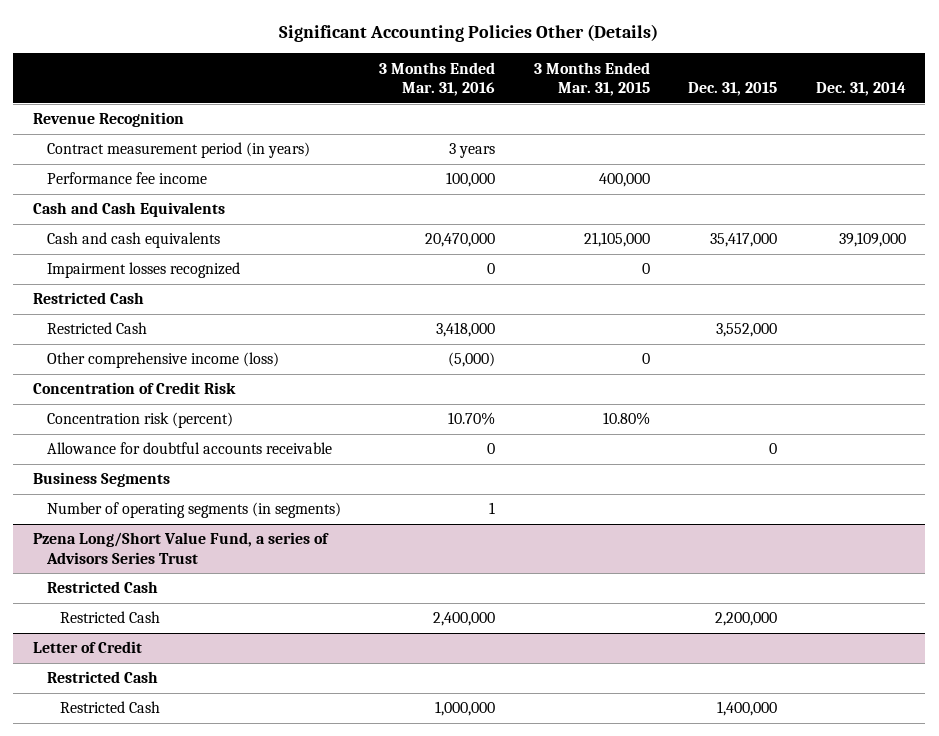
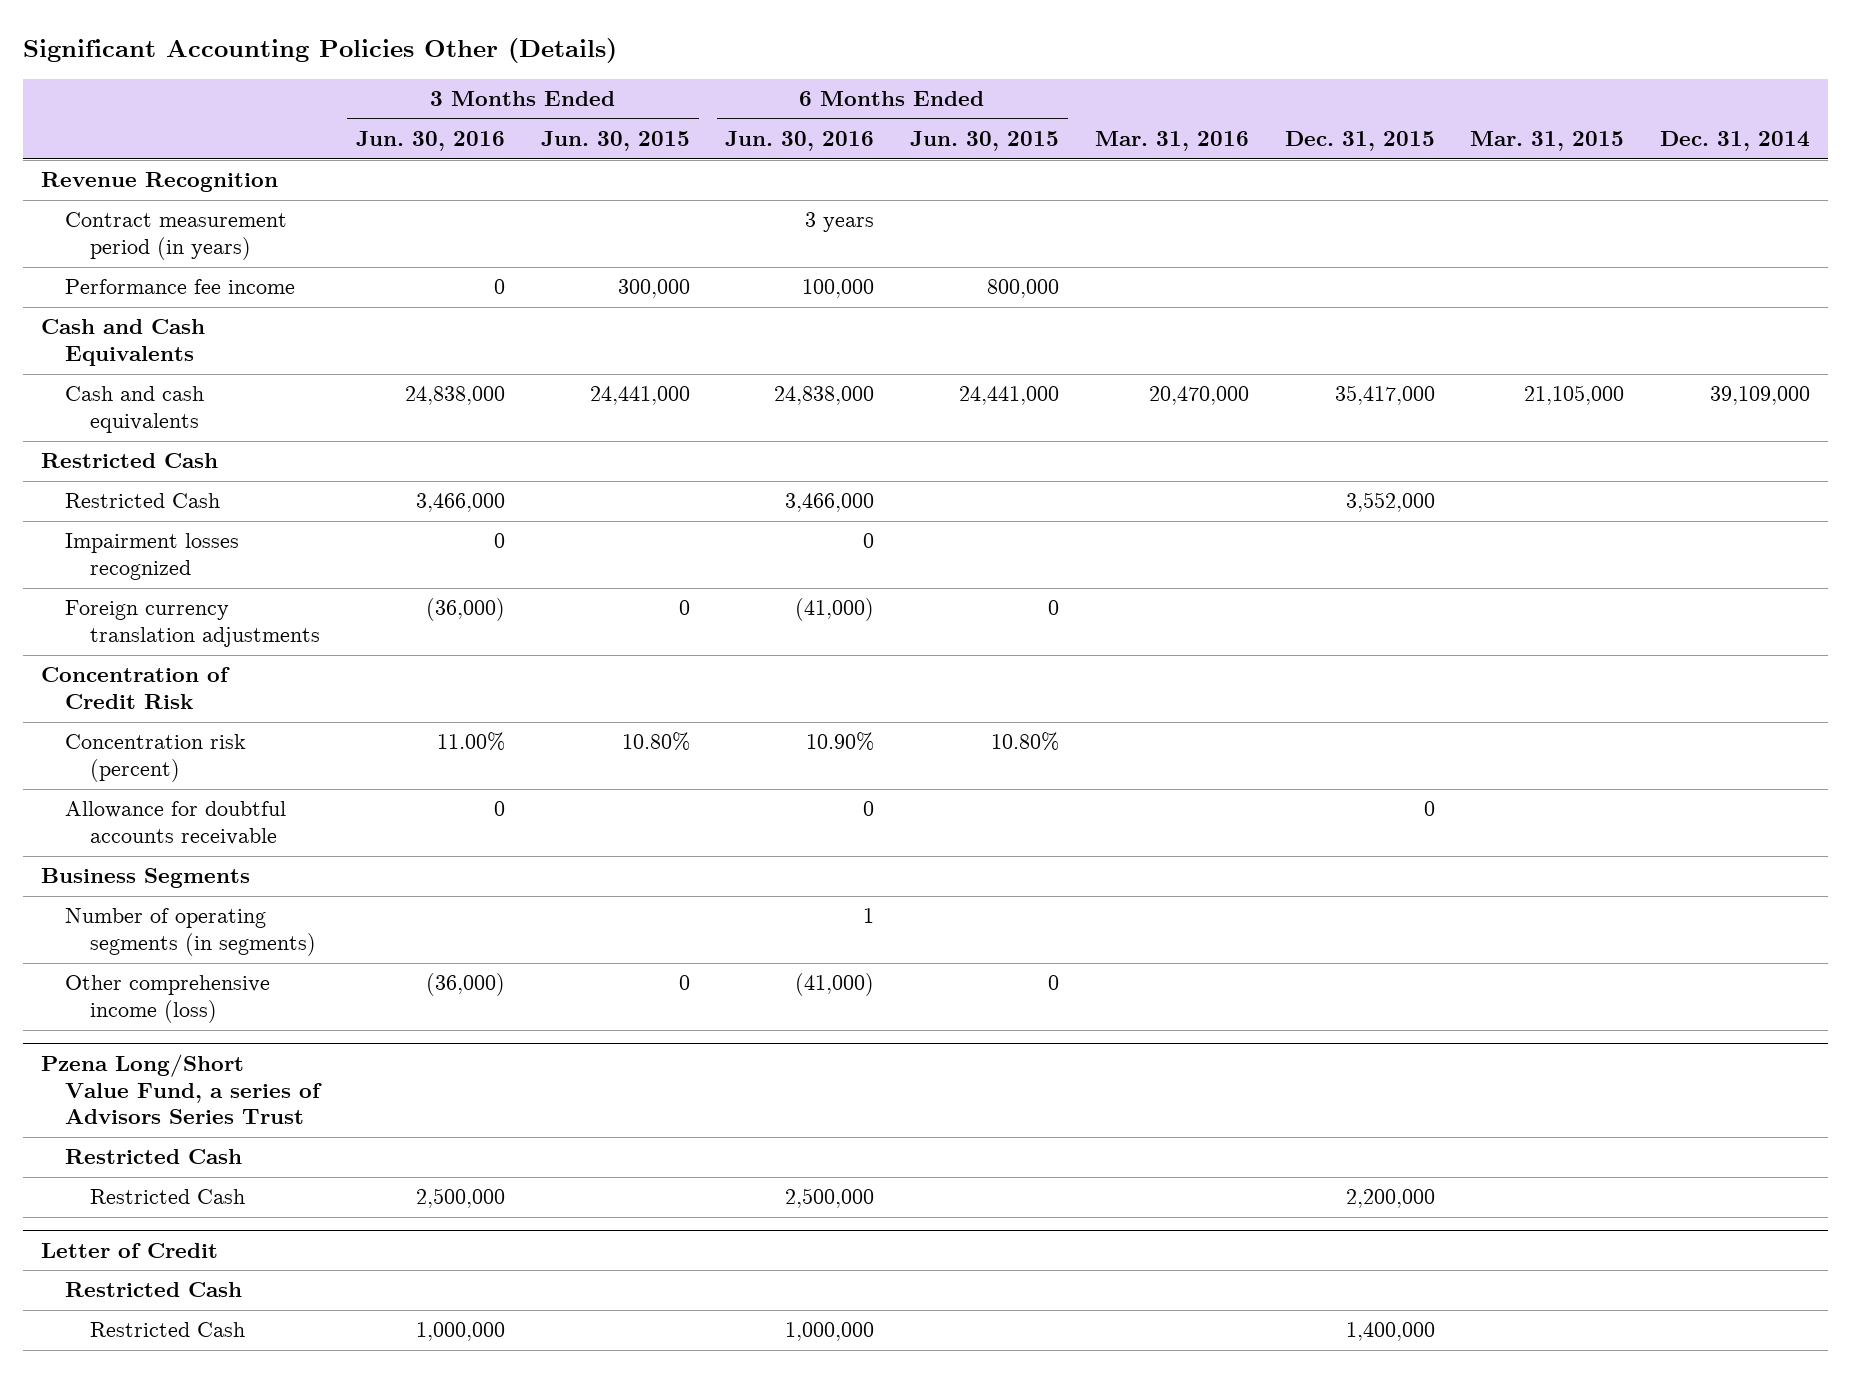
- | 3 Months Ended Mar. 31, 2016 | 3 Months Ended Mar. 31, 2015 | Dec. 31, 2015 | Dec. 31, 2014
+ | 3 Months Ended Jun. 30, 2016 | 3 Months Ended Jun. 30, 2015 | 6 Months Ended Jun. 30, 2016 | 6 Months Ended Jun. 30, 2015 | Mar. 31, 2016 | Dec. 31, 2015 | Mar. 31, 2015 | Dec. 31, 2014
moved down: Impairment losses recognized | 0 | | 0 | | | | |
+ Foreign currency translation adjustments | (36,000) | 0 | (41,000) | 0 | | | |
moved down: Other comprehensive income (loss) | (36,000) | 0 | (41,000) | 0 | | | |

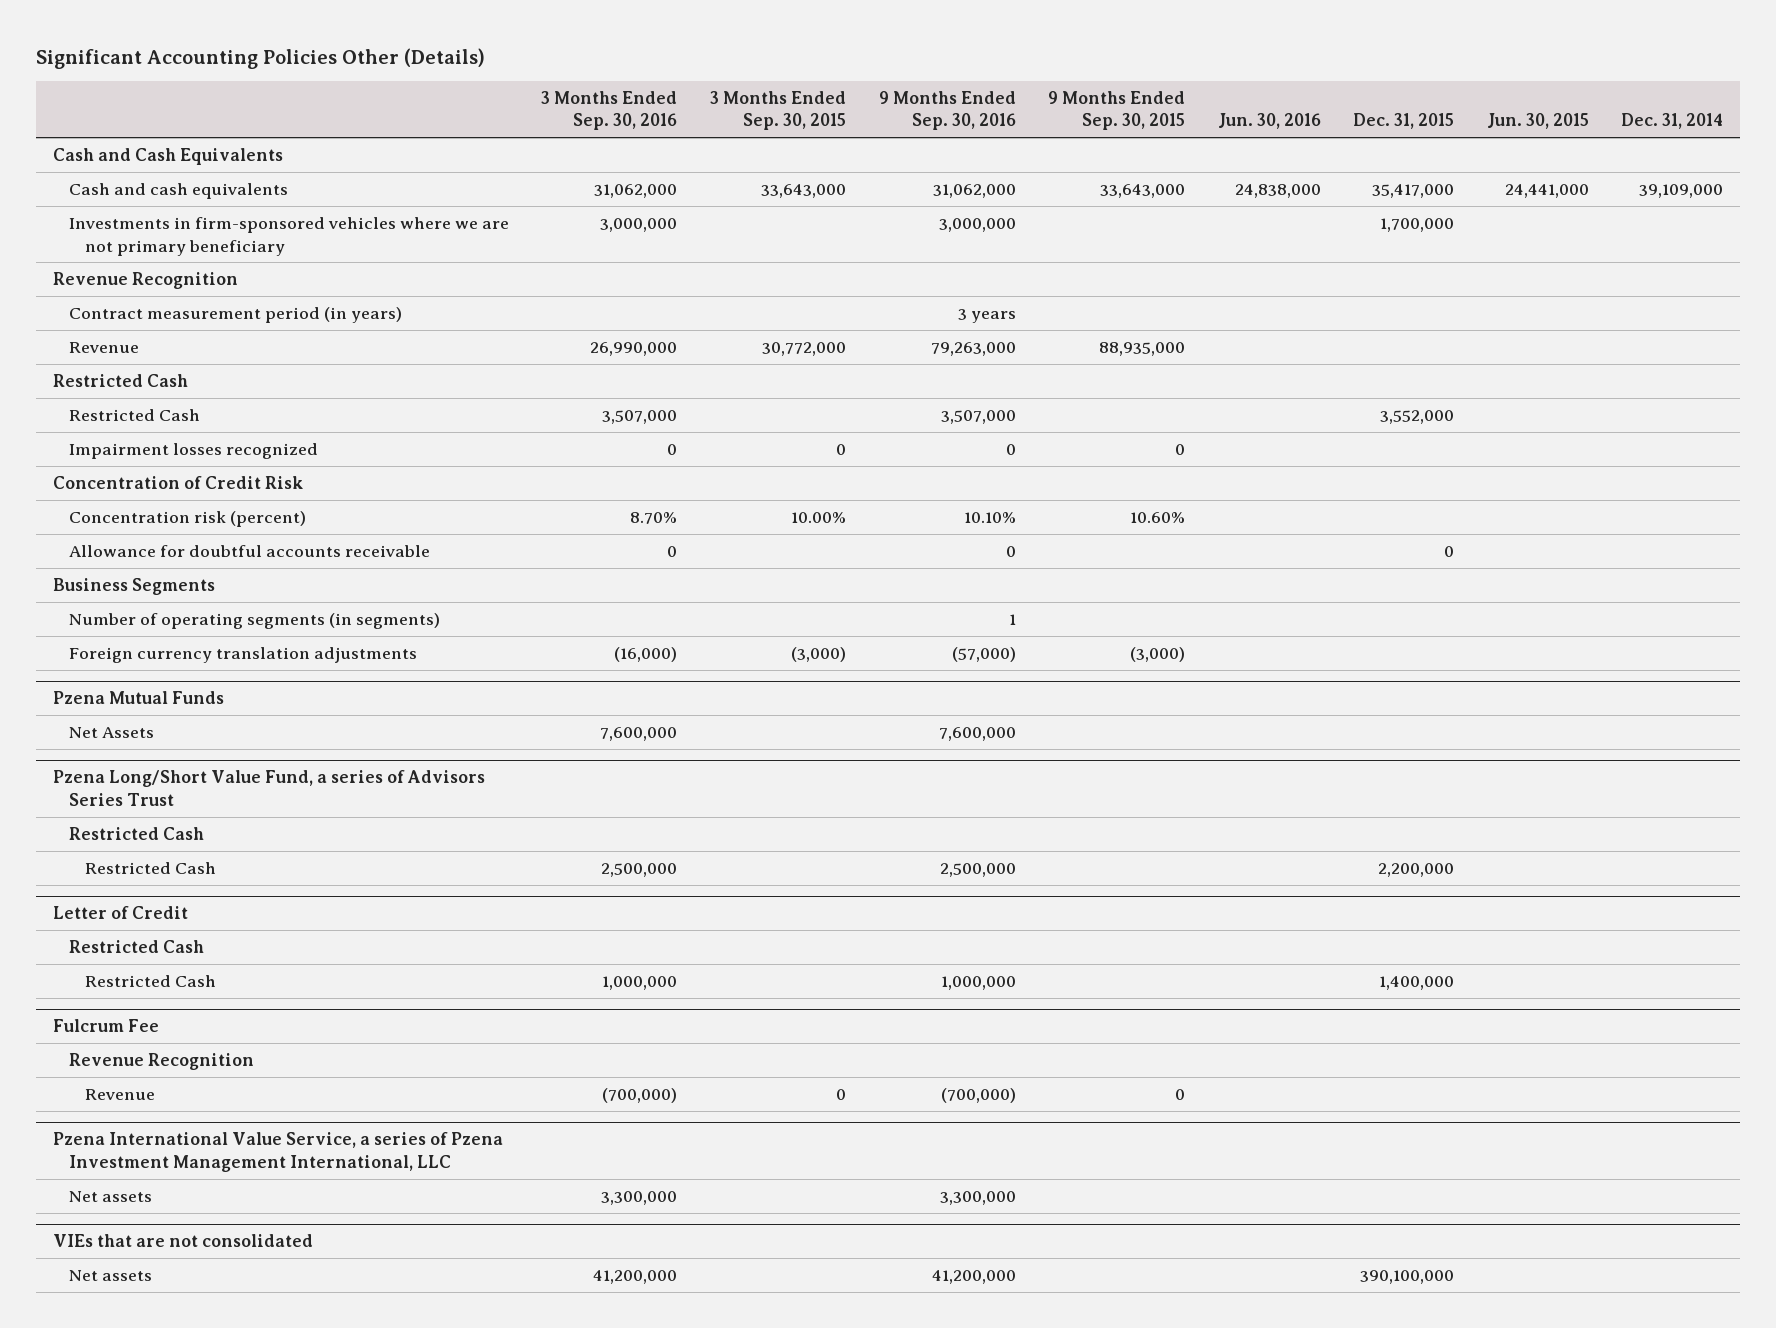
- | 3 Months Ended Jun. 30, 2016 | 3 Months Ended Jun. 30, 2015 | 6 Months Ended Jun. 30, 2016 | 6 Months Ended Jun. 30, 2015 | Mar. 31, 2016 | Dec. 31, 2015 | Mar. 31, 2015 | Dec. 31, 2014
+ | 3 Months Ended Sep. 30, 2016 | 3 Months Ended Sep. 30, 2015 | 9 Months Ended Sep. 30, 2016 | 9 Months Ended Sep. 30, 2015 | Jun. 30, 2016 | Dec. 31, 2015 | Jun. 30, 2015 | Dec. 31, 2014
- Performance fee income | 0 | 300,000 | 100,000 | 800,000 | | | |
+ Investments in firm-sponsored vehicles where we are not primary beneficiary | 3,000,000 | | 3,000,000 | | | 1,700,000 | |
moved down: Revenue Recognition
moved down: Contract measurement period (in years) | | | 3 years | | | | |
+ Revenue | 26,990,000 | 30,772,000 | 79,263,000 | 88,935,000 | | | |
- Other comprehensive income (loss) | (36,000) | 0 | (41,000) | 0 | | | |
moved down: Foreign currency translation adjustments | (16,000) | (3,000) | (57,000) | (3,000) | | | |
+ Pzena Mutual Funds
+ Net Assets | 7,600,000 | | 7,600,000 | | | | |
+ Fulcrum Fee
+ Revenue Recognition
+ Revenue | (700,000) | 0 | (700,000) | 0 | | | |
+ Pzena International Value Service, a series of Pzena Investment Management International, LLC
+ Net assets | 3,300,000 | | 3,300,000 | | | | |
+ VIEs that are not consolidated
+ Net assets | 41,200,000 | | 41,200,000 | | | 390,100,000 | |

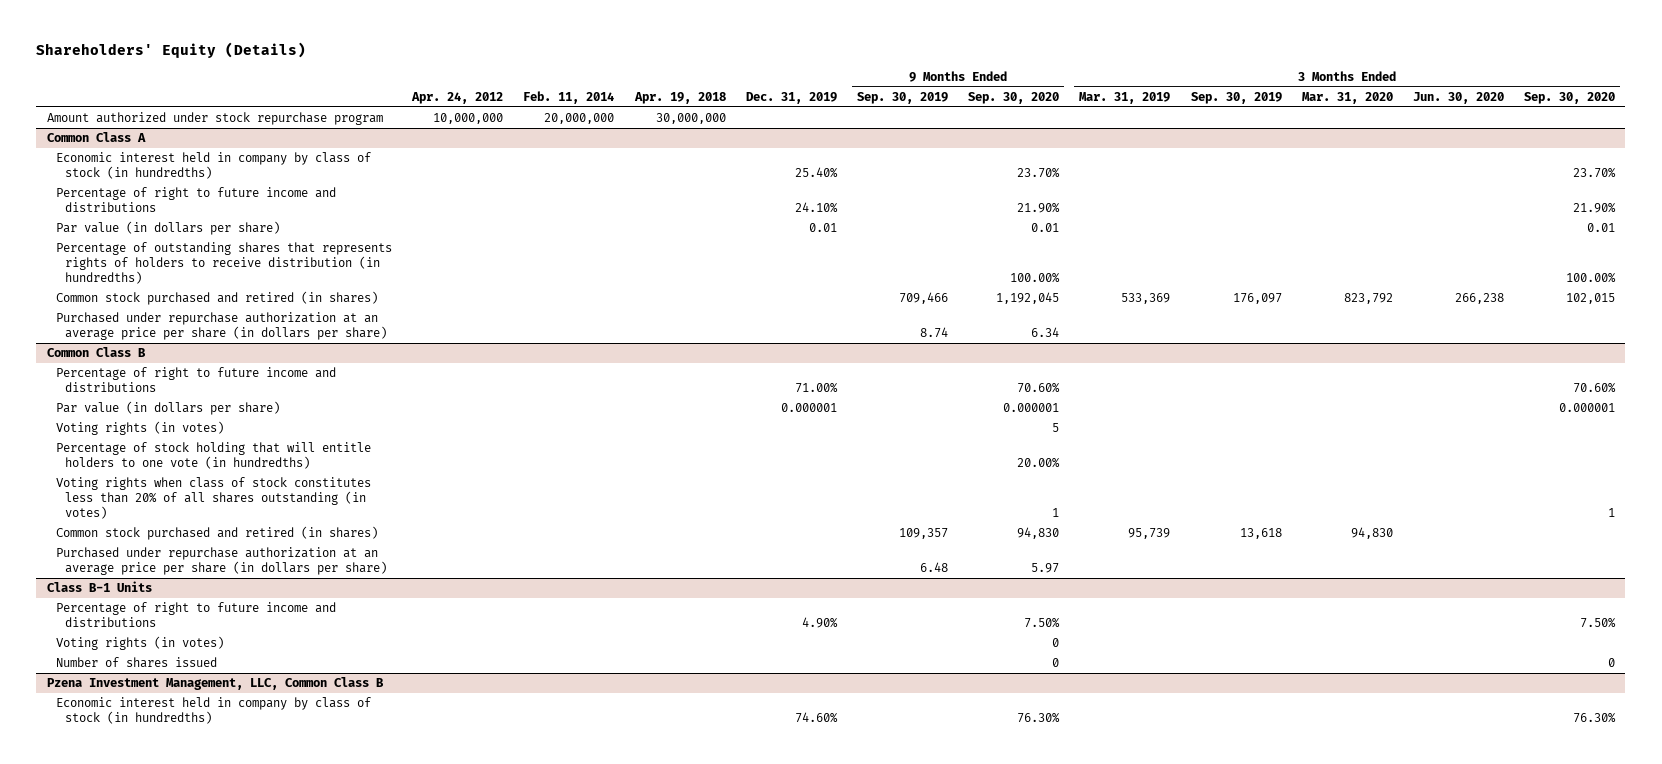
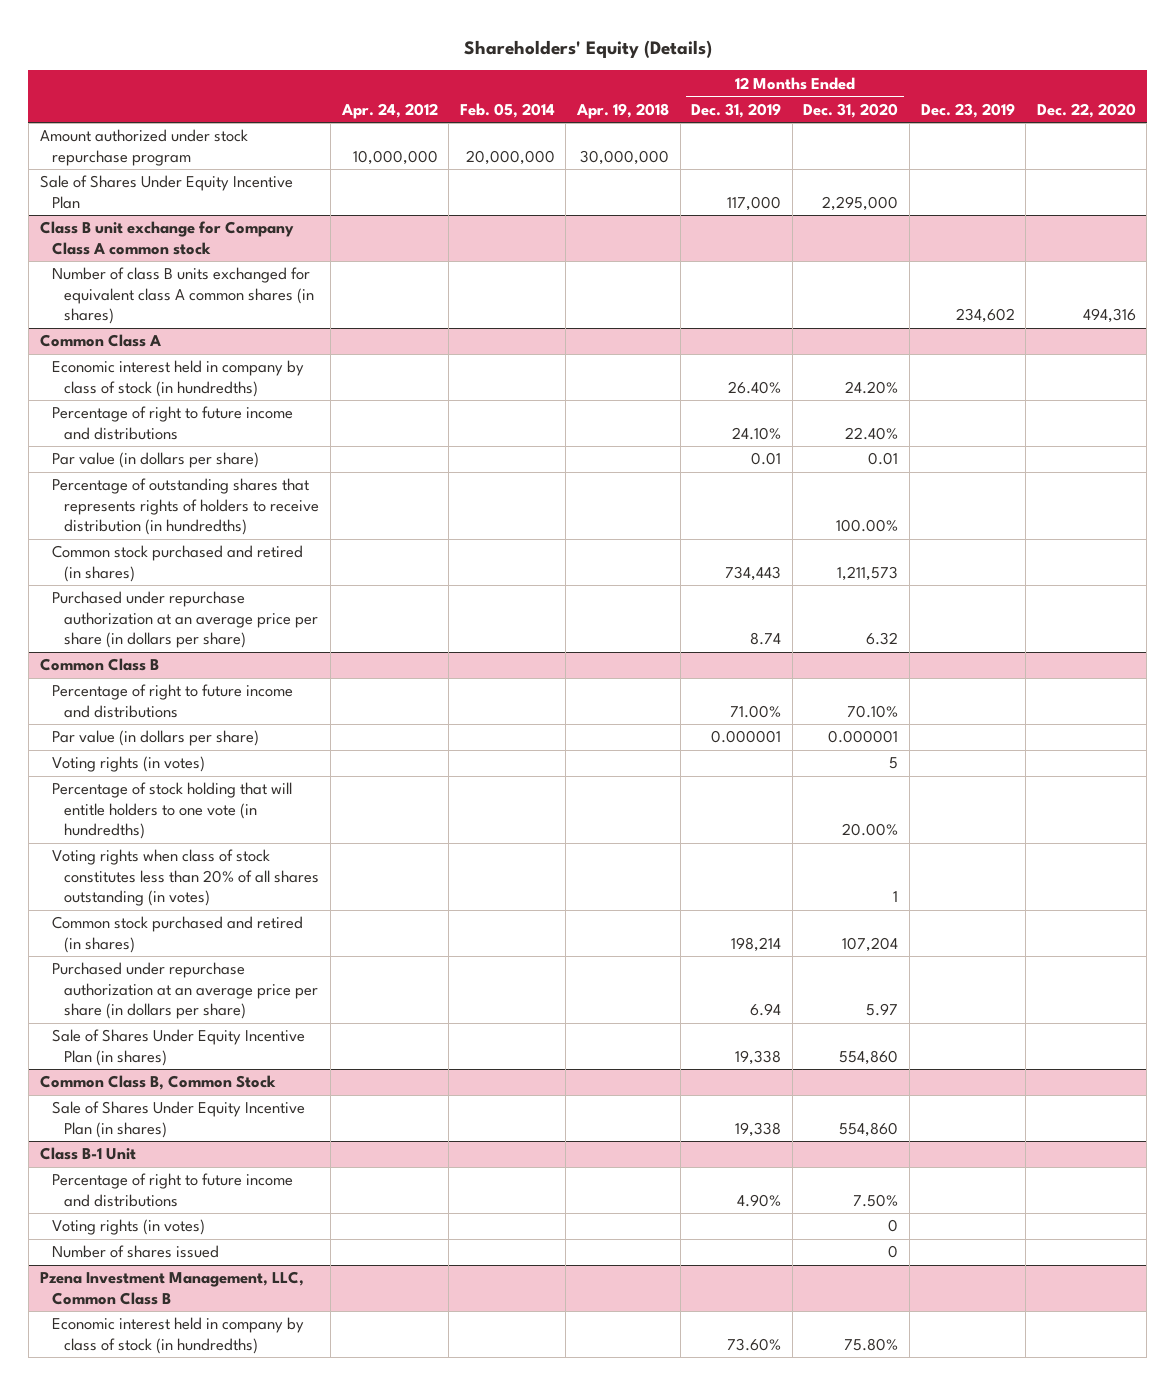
- | Apr. 24, 2012 | Feb. 11, 2014 | Apr. 19, 2018 | Dec. 31, 2019 | 9 Months Ended Sep. 30, 2019 | 9 Months Ended Sep. 30, 2020 | 3 Months Ended Mar. 31, 2019 | 3 Months Ended Sep. 30, 2019 | 3 Months Ended Mar. 31, 2020 | 3 Months Ended Jun. 30, 2020 | 3 Months Ended Sep. 30, 2020
+ | Apr. 24, 2012 | Feb. 05, 2014 | Apr. 19, 2018 | 12 Months Ended Dec. 31, 2019 | 12 Months Ended Dec. 31, 2020 | Dec. 23, 2019 | Dec. 22, 2020
+ Sale of Shares Under Equity Incentive Plan | | | | 117,000 | 2,295,000 | |
+ Class B unit exchange for Company Class A common stock
+ Number of class B units exchanged for equivalent class A common shares (in shares) | | | | | | 234,602 | 494,316
- Class B-1 Units
@ Common Class B
+ Sale of Shares Under Equity Incentive Plan (in shares) | | | | 19,338 | 554,860 | |
+ Common Class B, Common Stock
+ Sale of Shares Under Equity Incentive Plan (in shares) | | | | 19,338 | 554,860 | |
+ Class B-1 Unit

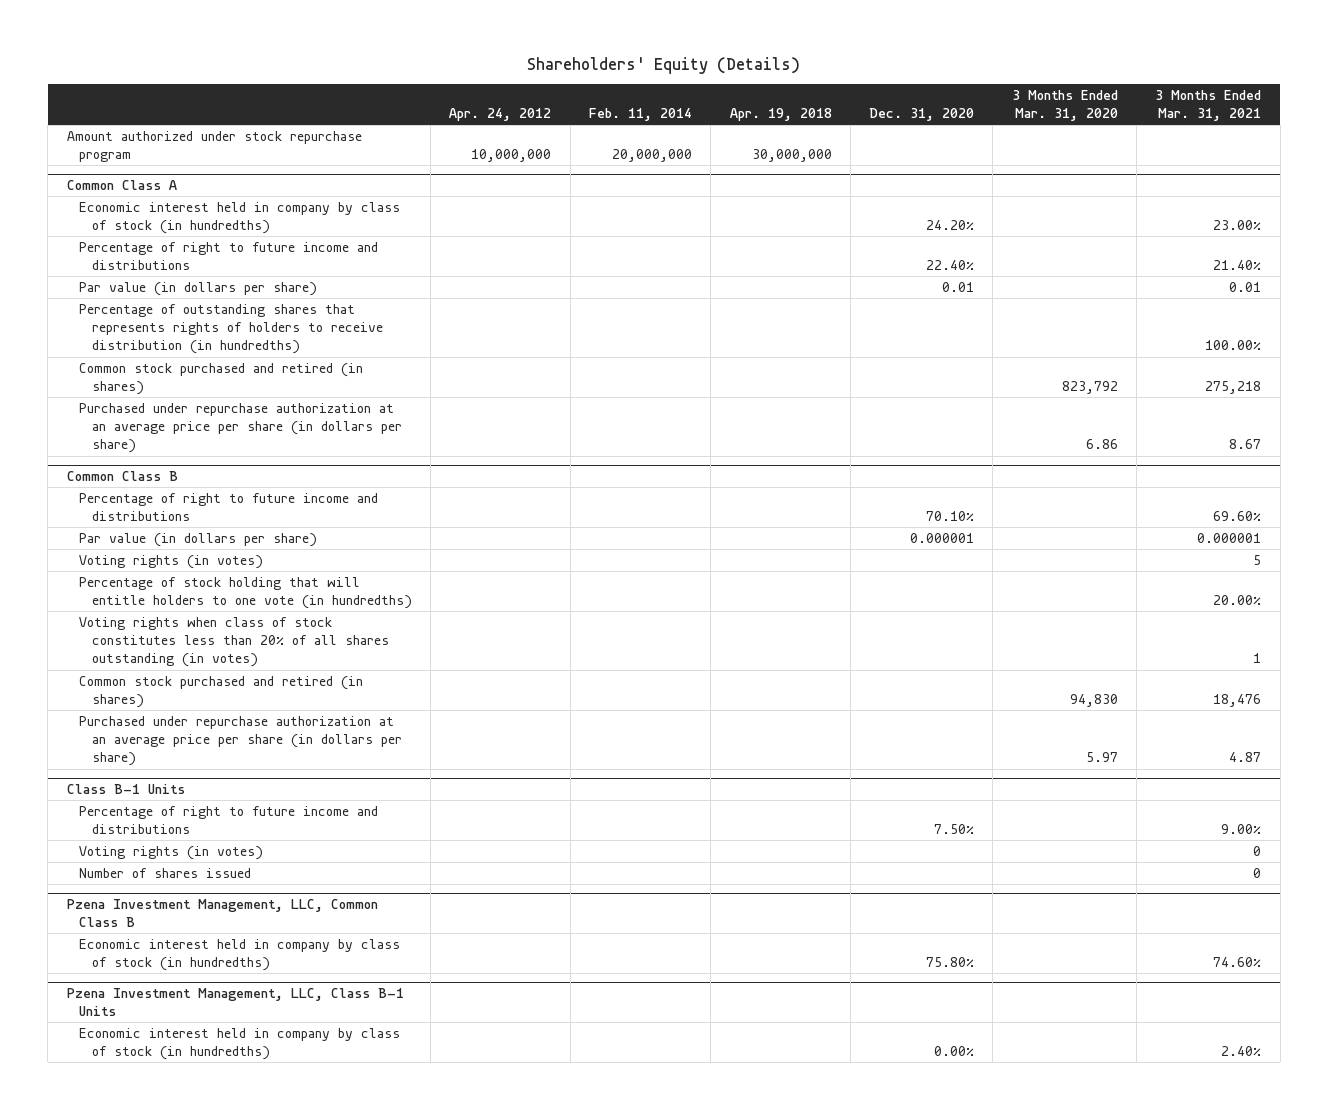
- | Apr. 24, 2012 | Feb. 05, 2014 | Apr. 19, 2018 | 12 Months Ended Dec. 31, 2019 | 12 Months Ended Dec. 31, 2020 | Dec. 23, 2019 | Dec. 22, 2020
+ | Apr. 24, 2012 | Feb. 11, 2014 | Apr. 19, 2018 | Dec. 31, 2020 | 3 Months Ended Mar. 31, 2020 | 3 Months Ended Mar. 31, 2021
- Sale of Shares Under Equity Incentive Plan | | | | 117,000 | 2,295,000 | |
- Class B unit exchange for Company Class A common stock
- Number of class B units exchanged for equivalent class A common shares (in shares) | | | | | | 234,602 | 494,316
@ Common Class B
- Sale of Shares Under Equity Incentive Plan (in shares) | | | | 19,338 | 554,860 | |
- Common Class B, Common Stock
- Sale of Shares Under Equity Incentive Plan (in shares) | | | | 19,338 | 554,860 | |
- Class B-1 Unit
+ Class B-1 Units
+ Pzena Investment Management, LLC, Class B-1 Units
+ Economic interest held in company by class of stock (in hundredths) | | | | 0.00% | | 2.40%

